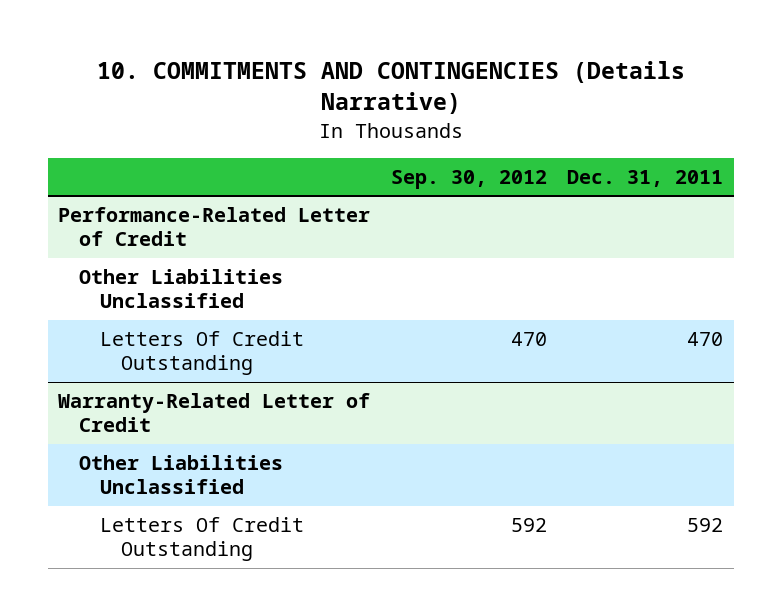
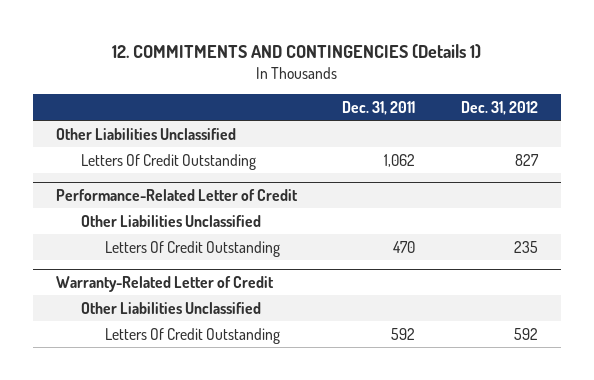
- 10. COMMITMENTS AND CONTINGENCIES (Details Narrative)
+ 12. COMMITMENTS AND CONTINGENCIES (Details 1)
- | Sep. 30, 2012 | Dec. 31, 2011
+ | Dec. 31, 2011 | Dec. 31, 2012
+ Other Liabilities Unclassified
+ Letters Of Credit Outstanding | 1,062 | 827

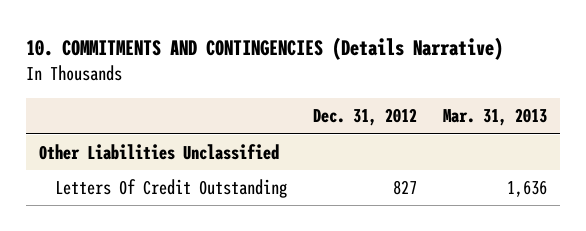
- 12. COMMITMENTS AND CONTINGENCIES (Details 1)
+ 10. COMMITMENTS AND CONTINGENCIES (Details Narrative)
- | Dec. 31, 2011 | Dec. 31, 2012
+ | Dec. 31, 2012 | Mar. 31, 2013
- Performance-Related Letter of Credit
- Other Liabilities Unclassified
- Letters Of Credit Outstanding | 470 | 235
- Warranty-Related Letter of Credit
- Other Liabilities Unclassified
- Letters Of Credit Outstanding | 592 | 592

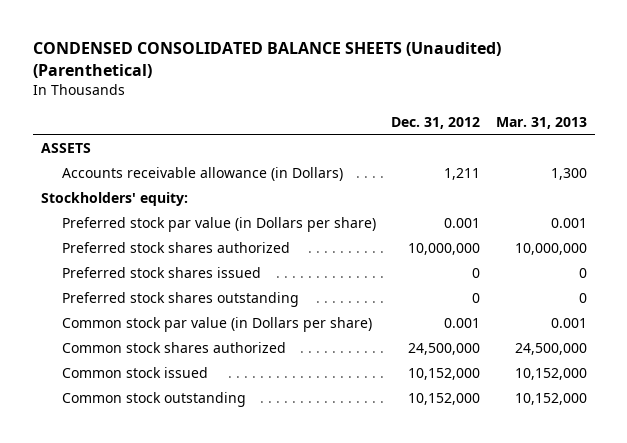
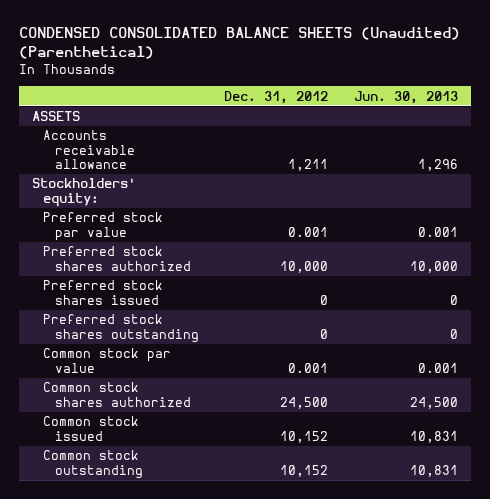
- | Dec. 31, 2012 | Mar. 31, 2013
+ | Dec. 31, 2012 | Jun. 30, 2013
- Accounts receivable allowance (in Dollars) | 1,211 | 1,300
+ Accounts receivable allowance | 1,211 | 1,296
- Preferred stock par value (in Dollars per share) | 0.001 | 0.001
- Preferred stock shares authorized | 10,000,000 | 10,000,000
+ Preferred stock par value | 0.001 | 0.001
+ Preferred stock shares authorized | 10,000 | 10,000
- Common stock par value (in Dollars per share) | 0.001 | 0.001
- Common stock shares authorized | 24,500,000 | 24,500,000
- Common stock issued | 10,152,000 | 10,152,000
- Common stock outstanding | 10,152,000 | 10,152,000
+ Common stock par value | 0.001 | 0.001
+ Common stock shares authorized | 24,500 | 24,500
+ Common stock issued | 10,152 | 10,831
+ Common stock outstanding | 10,152 | 10,831

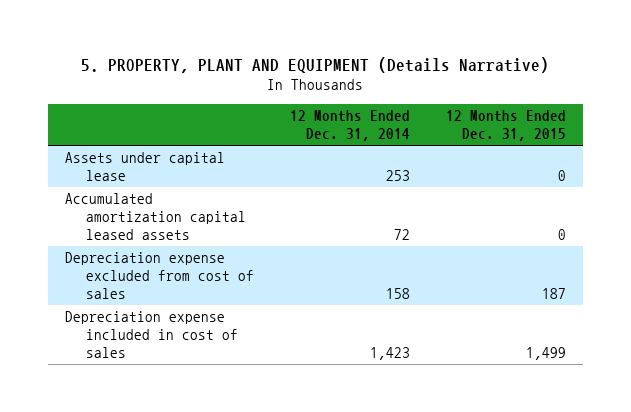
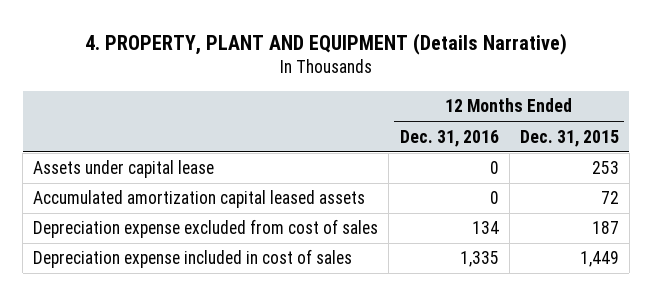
- 5. PROPERTY, PLANT AND EQUIPMENT (Details Narrative)
+ 4. PROPERTY, PLANT AND EQUIPMENT (Details Narrative)
- | 12 Months Ended Dec. 31, 2014 | 12 Months Ended Dec. 31, 2015
+ | 12 Months Ended Dec. 31, 2016 | 12 Months Ended Dec. 31, 2015
- Assets under capital lease | 253 | 0
- Accumulated amortization capital leased assets | 72 | 0
+ Assets under capital lease | 0 | 253
+ Accumulated amortization capital leased assets | 0 | 72
- Depreciation expense included in cost of sales | 1,423 | 1,499
+ Depreciation expense included in cost of sales | 1,335 | 1,449

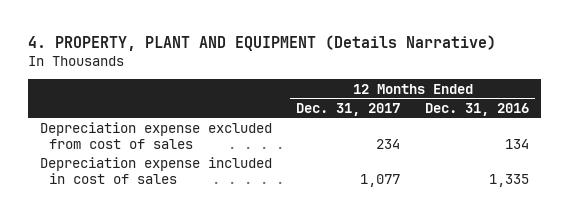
- | 12 Months Ended Dec. 31, 2016 | 12 Months Ended Dec. 31, 2015
+ | 12 Months Ended Dec. 31, 2017 | 12 Months Ended Dec. 31, 2016
- Assets under capital lease | 0 | 253
- Accumulated amortization capital leased assets | 0 | 72

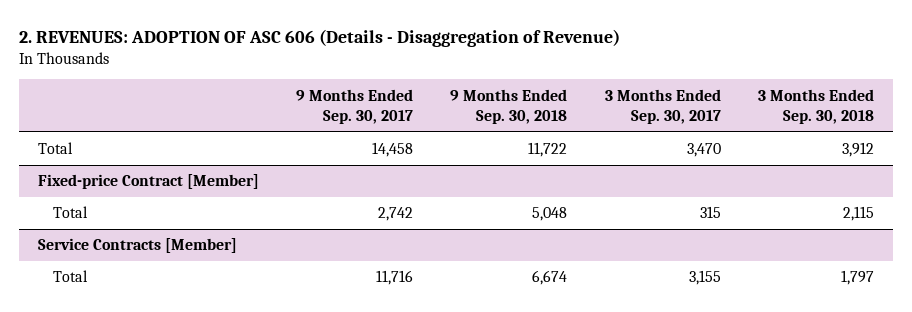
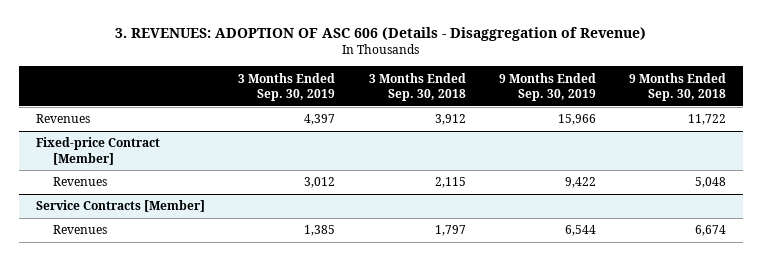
- 2. REVENUES: ADOPTION OF ASC 606 (Details - Disaggregation of Revenue)
+ 3. REVENUES: ADOPTION OF ASC 606 (Details - Disaggregation of Revenue)
- | 9 Months Ended Sep. 30, 2017 | 9 Months Ended Sep. 30, 2018 | 3 Months Ended Sep. 30, 2017 | 3 Months Ended Sep. 30, 2018
+ | 3 Months Ended Sep. 30, 2019 | 3 Months Ended Sep. 30, 2018 | 9 Months Ended Sep. 30, 2019 | 9 Months Ended Sep. 30, 2018
- Total | 14,458 | 11,722 | 3,470 | 3,912
+ Revenues | 4,397 | 3,912 | 15,966 | 11,722
@ Fixed-price Contract [Member]
- Total | 2,742 | 5,048 | 315 | 2,115
+ Revenues | 3,012 | 2,115 | 9,422 | 5,048
@ Service Contracts [Member]
- Total | 11,716 | 6,674 | 3,155 | 1,797
+ Revenues | 1,385 | 1,797 | 6,544 | 6,674

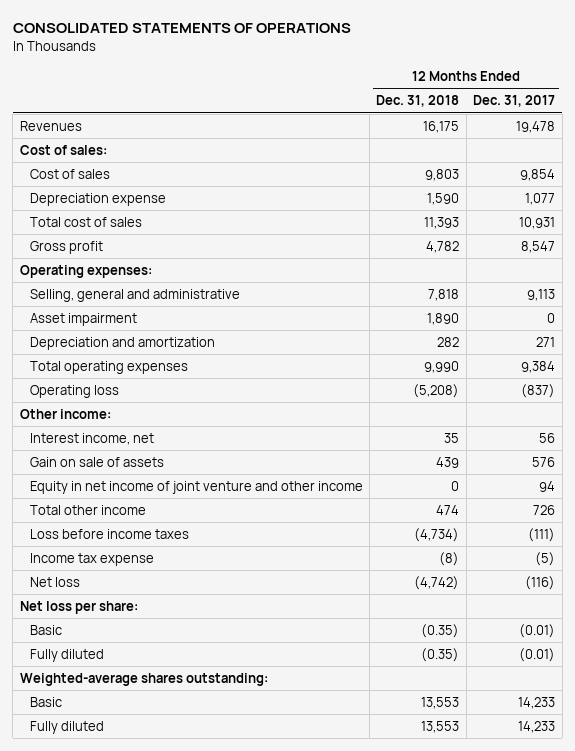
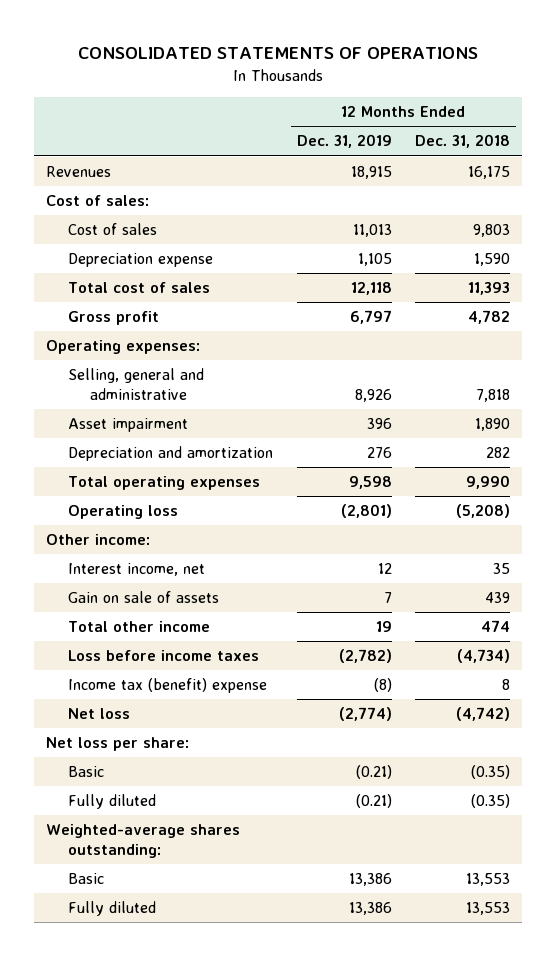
- | 12 Months Ended Dec. 31, 2018 | 12 Months Ended Dec. 31, 2017
+ | 12 Months Ended Dec. 31, 2019 | 12 Months Ended Dec. 31, 2018
- Equity in net income of joint venture and other income | 0 | 94
- Income tax expense | (8) | (5)
+ Income tax (benefit) expense | (8) | 8

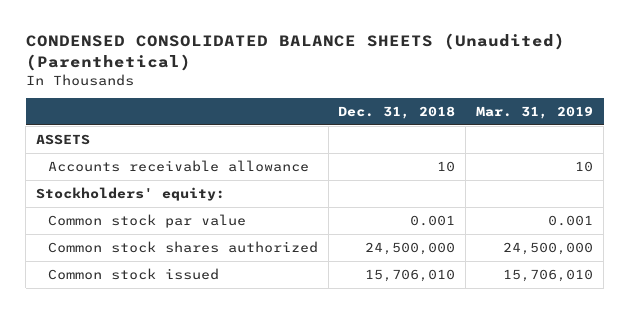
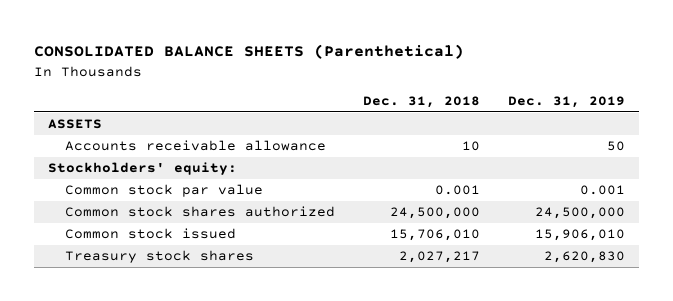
- CONDENSED CONSOLIDATED BALANCE SHEETS (Unaudited) (Parenthetical)
+ CONSOLIDATED BALANCE SHEETS (Parenthetical)
- | Dec. 31, 2018 | Mar. 31, 2019
+ | Dec. 31, 2018 | Dec. 31, 2019
+ Treasury stock shares | 2,027,217 | 2,620,830

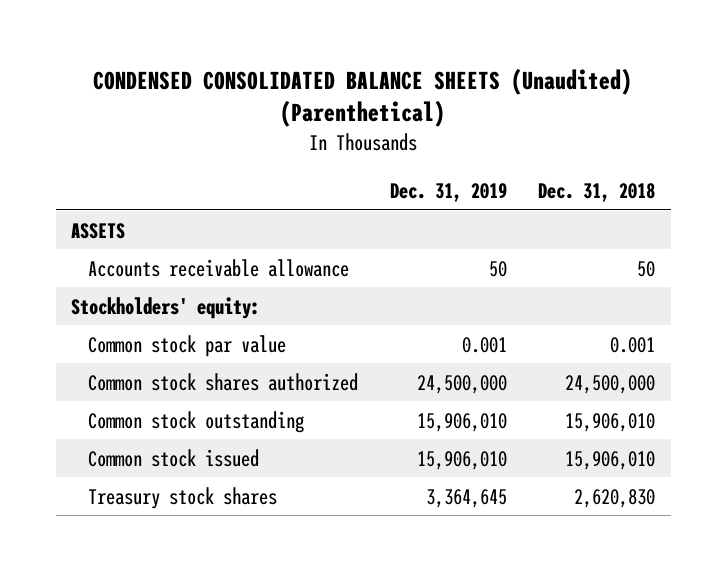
- CONSOLIDATED BALANCE SHEETS (Parenthetical)
+ CONDENSED CONSOLIDATED BALANCE SHEETS (Unaudited) (Parenthetical)
- | Dec. 31, 2018 | Dec. 31, 2019
+ | Dec. 31, 2019 | Dec. 31, 2018
- Accounts receivable allowance | 10 | 50
+ Accounts receivable allowance | 50 | 50
- Common stock issued | 15,706,010 | 15,906,010
- Treasury stock shares | 2,027,217 | 2,620,830
+ Common stock outstanding | 15,906,010 | 15,906,010
+ Common stock issued | 15,906,010 | 15,906,010
+ Treasury stock shares | 3,364,645 | 2,620,830

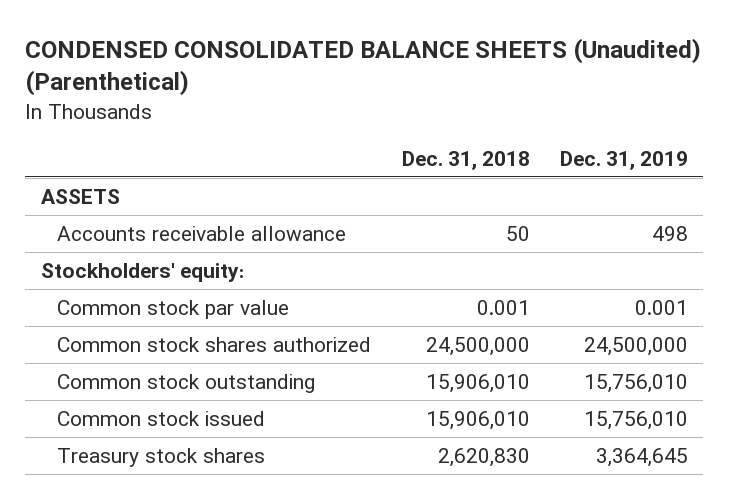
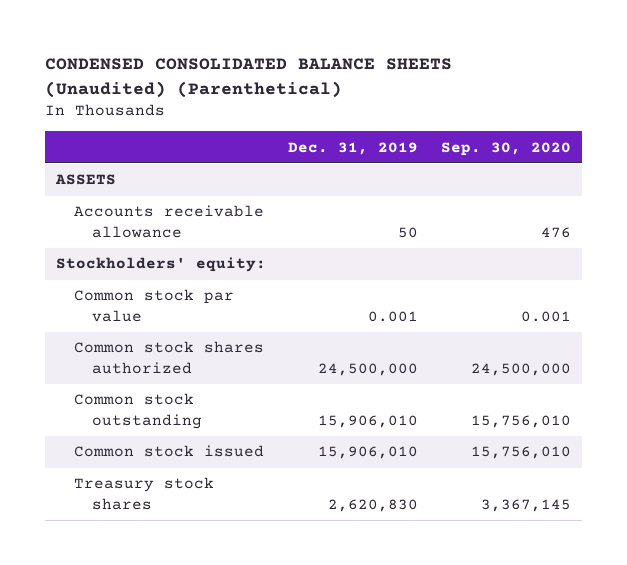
- | Dec. 31, 2018 | Dec. 31, 2019
+ | Dec. 31, 2019 | Sep. 30, 2020
- Accounts receivable allowance | 50 | 498
+ Accounts receivable allowance | 50 | 476
- Common stock outstanding | 15,906,010 | 15,756,010
- Common stock issued | 15,906,010 | 15,756,010
- Treasury stock shares | 2,620,830 | 3,364,645
+ Common stock outstanding | 15,906,010 | 15,756,010
+ Common stock issued | 15,906,010 | 15,756,010
+ Treasury stock shares | 2,620,830 | 3,367,145

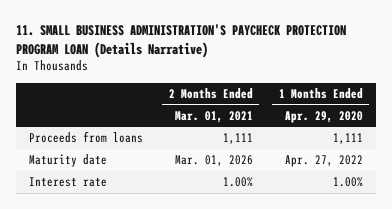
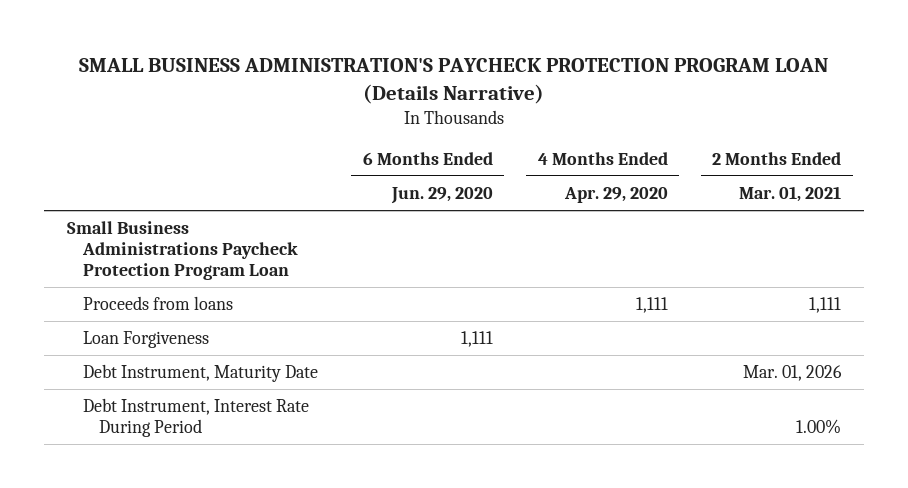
- 11. SMALL BUSINESS ADMINISTRATION'S PAYCHECK PROTECTION PROGRAM LOAN (Details Narrative)
+ SMALL BUSINESS ADMINISTRATION'S PAYCHECK PROTECTION PROGRAM LOAN (Details Narrative)
- | 2 Months Ended Mar. 01, 2021 | 1 Months Ended Apr. 29, 2020
+ | 6 Months Ended Jun. 29, 2020 | 4 Months Ended Apr. 29, 2020 | 2 Months Ended Mar. 01, 2021
+ Small Business Administrations Paycheck Protection Program Loan
- Maturity date | Mar. 01, 2026 | Apr. 27, 2022
- Interest rate | 1.00% | 1.00%
+ Loan Forgiveness | 1,111 | |
+ Debt Instrument, Maturity Date | | | Mar. 01, 2026
+ Debt Instrument, Interest Rate During Period | | | 1.00%

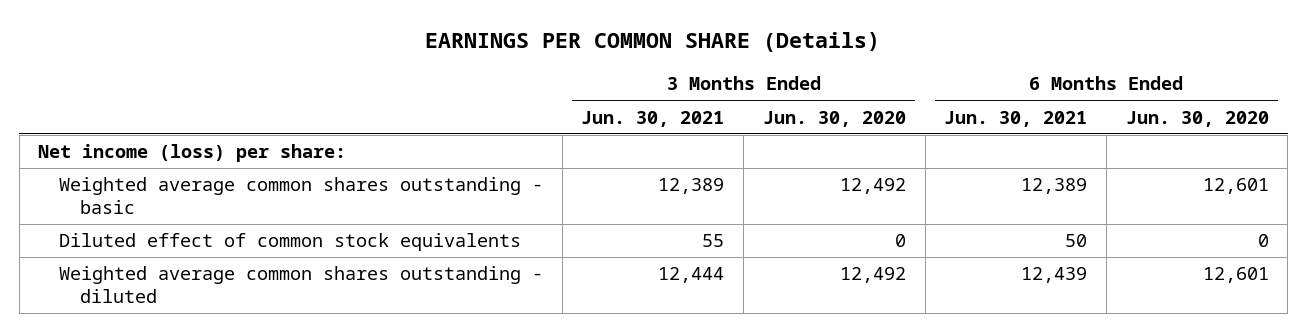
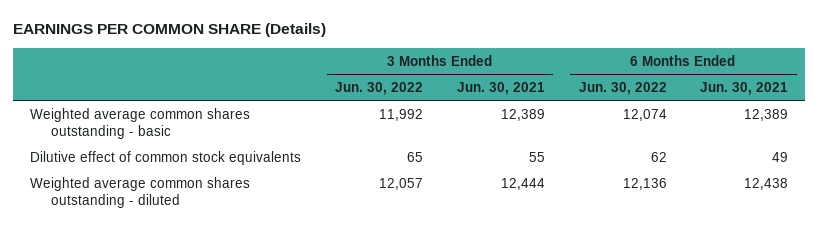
- | 3 Months Ended Jun. 30, 2021 | 3 Months Ended Jun. 30, 2020 | 6 Months Ended Jun. 30, 2021 | 6 Months Ended Jun. 30, 2020
+ | 3 Months Ended Jun. 30, 2022 | 3 Months Ended Jun. 30, 2021 | 6 Months Ended Jun. 30, 2022 | 6 Months Ended Jun. 30, 2021
- Net income (loss) per share:
- Diluted effect of common stock equivalents | 55 | 0 | 50 | 0
- Weighted average common shares outstanding - diluted | 12,444 | 12,492 | 12,439 | 12,601
+ Dilutive effect of common stock equivalents | 65 | 55 | 62 | 49
+ Weighted average common shares outstanding - diluted | 12,057 | 12,444 | 12,136 | 12,438

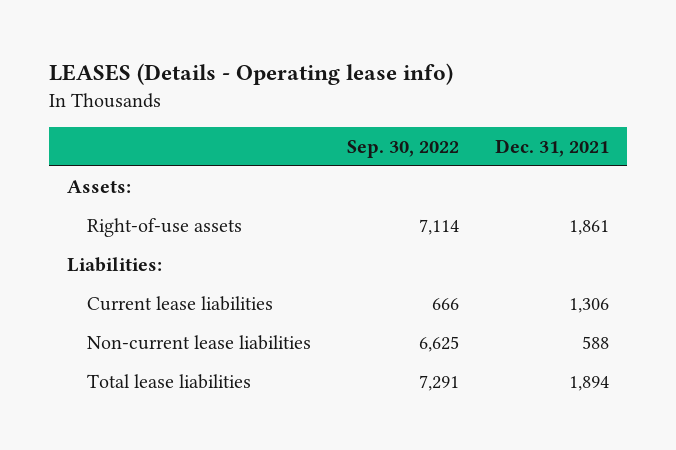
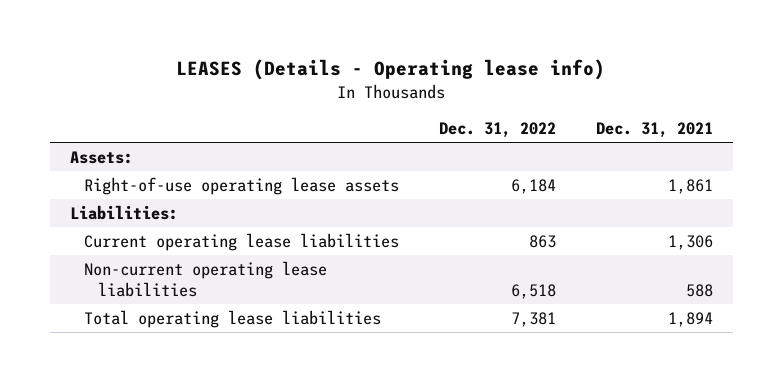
- | Sep. 30, 2022 | Dec. 31, 2021
+ | Dec. 31, 2022 | Dec. 31, 2021
- Right-of-use assets | 7,114 | 1,861
+ Right-of-use operating lease assets | 6,184 | 1,861
- Current lease liabilities | 666 | 1,306
- Non-current lease liabilities | 6,625 | 588
- Total lease liabilities | 7,291 | 1,894
+ Current operating lease liabilities | 863 | 1,306
+ Non-current operating lease liabilities | 6,518 | 588
+ Total operating lease liabilities | 7,381 | 1,894

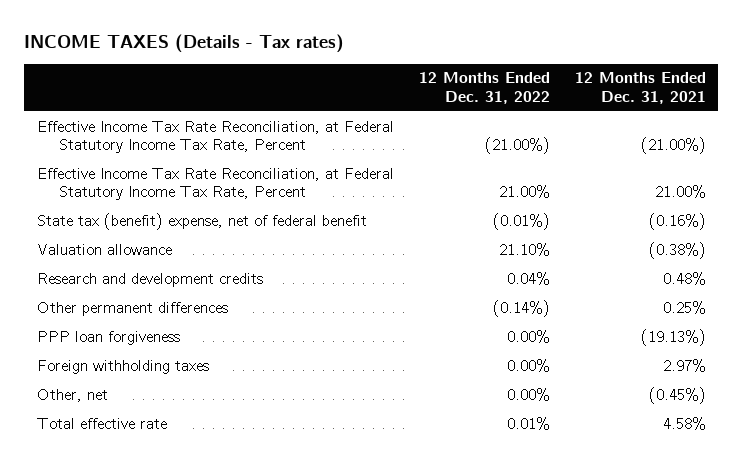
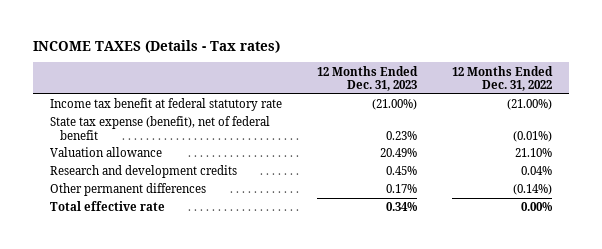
- | 12 Months Ended Dec. 31, 2022 | 12 Months Ended Dec. 31, 2021
+ | 12 Months Ended Dec. 31, 2023 | 12 Months Ended Dec. 31, 2022
- Effective Income Tax Rate Reconciliation, at Federal Statutory Income Tax Rate, Percent | (21.00%) | (21.00%)
- Effective Income Tax Rate Reconciliation, at Federal Statutory Income Tax Rate, Percent | 21.00% | 21.00%
- State tax (benefit) expense, net of federal benefit | (0.01%) | (0.16%)
+ Income tax benefit at federal statutory rate | (21.00%) | (21.00%)
+ State tax expense (benefit), net of federal benefit | 0.23% | (0.01%)
- PPP loan forgiveness | 0.00% | (19.13%)
- Foreign withholding taxes | 0.00% | 2.97%
- Other, net | 0.00% | (0.45%)
- Total effective rate | 0.01% | 4.58%
+ Total effective rate | 0.34% | 0.00%

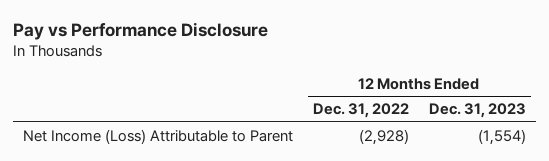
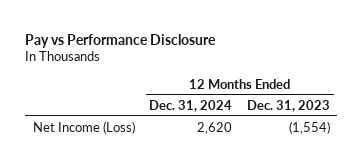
- | 12 Months Ended Dec. 31, 2022 | 12 Months Ended Dec. 31, 2023
+ | 12 Months Ended Dec. 31, 2024 | 12 Months Ended Dec. 31, 2023
- Net Income (Loss) Attributable to Parent | (2,928) | (1,554)
+ Net Income (Loss) | 2,620 | (1,554)

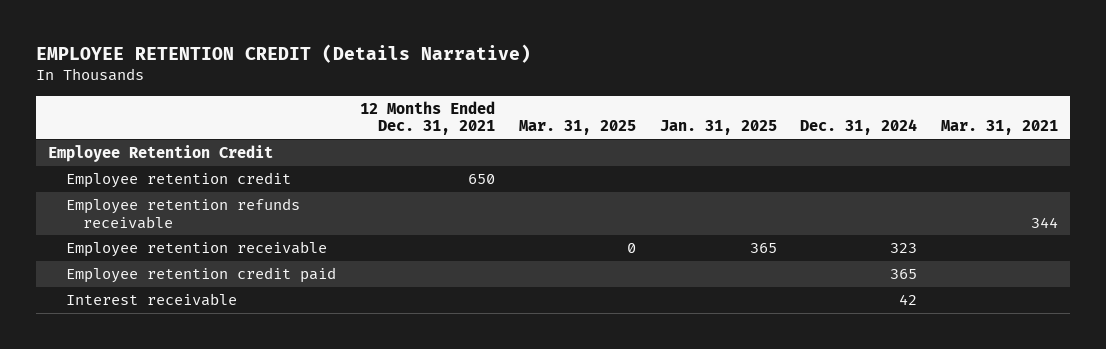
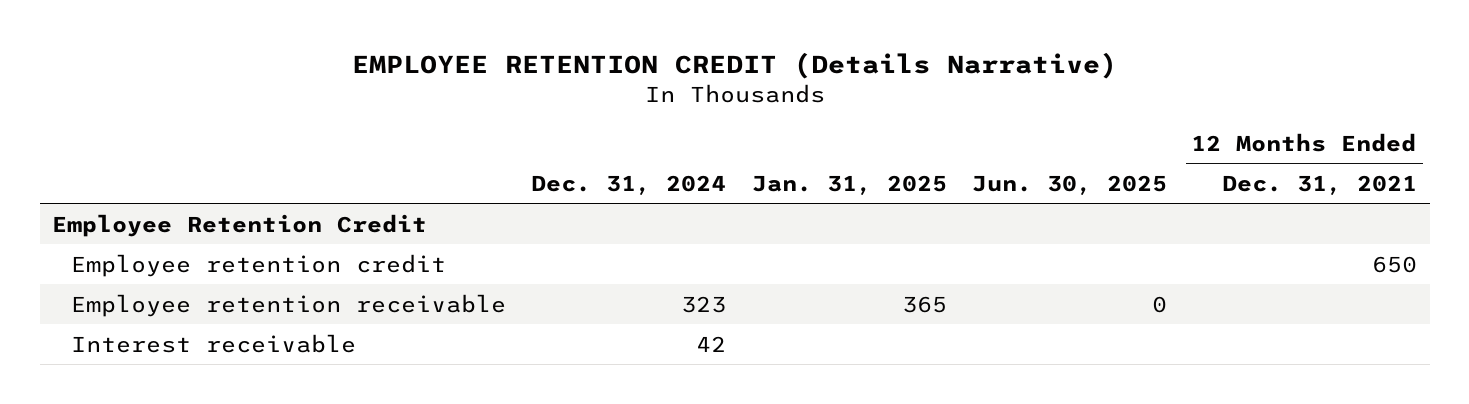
- | 12 Months Ended Dec. 31, 2021 | Mar. 31, 2025 | Jan. 31, 2025 | Dec. 31, 2024 | Mar. 31, 2021
+ | Dec. 31, 2024 | Jan. 31, 2025 | Jun. 30, 2025 | 12 Months Ended Dec. 31, 2021
- Employee retention refunds receivable | | | | | 344
- Employee retention credit paid | | | | 365 |

